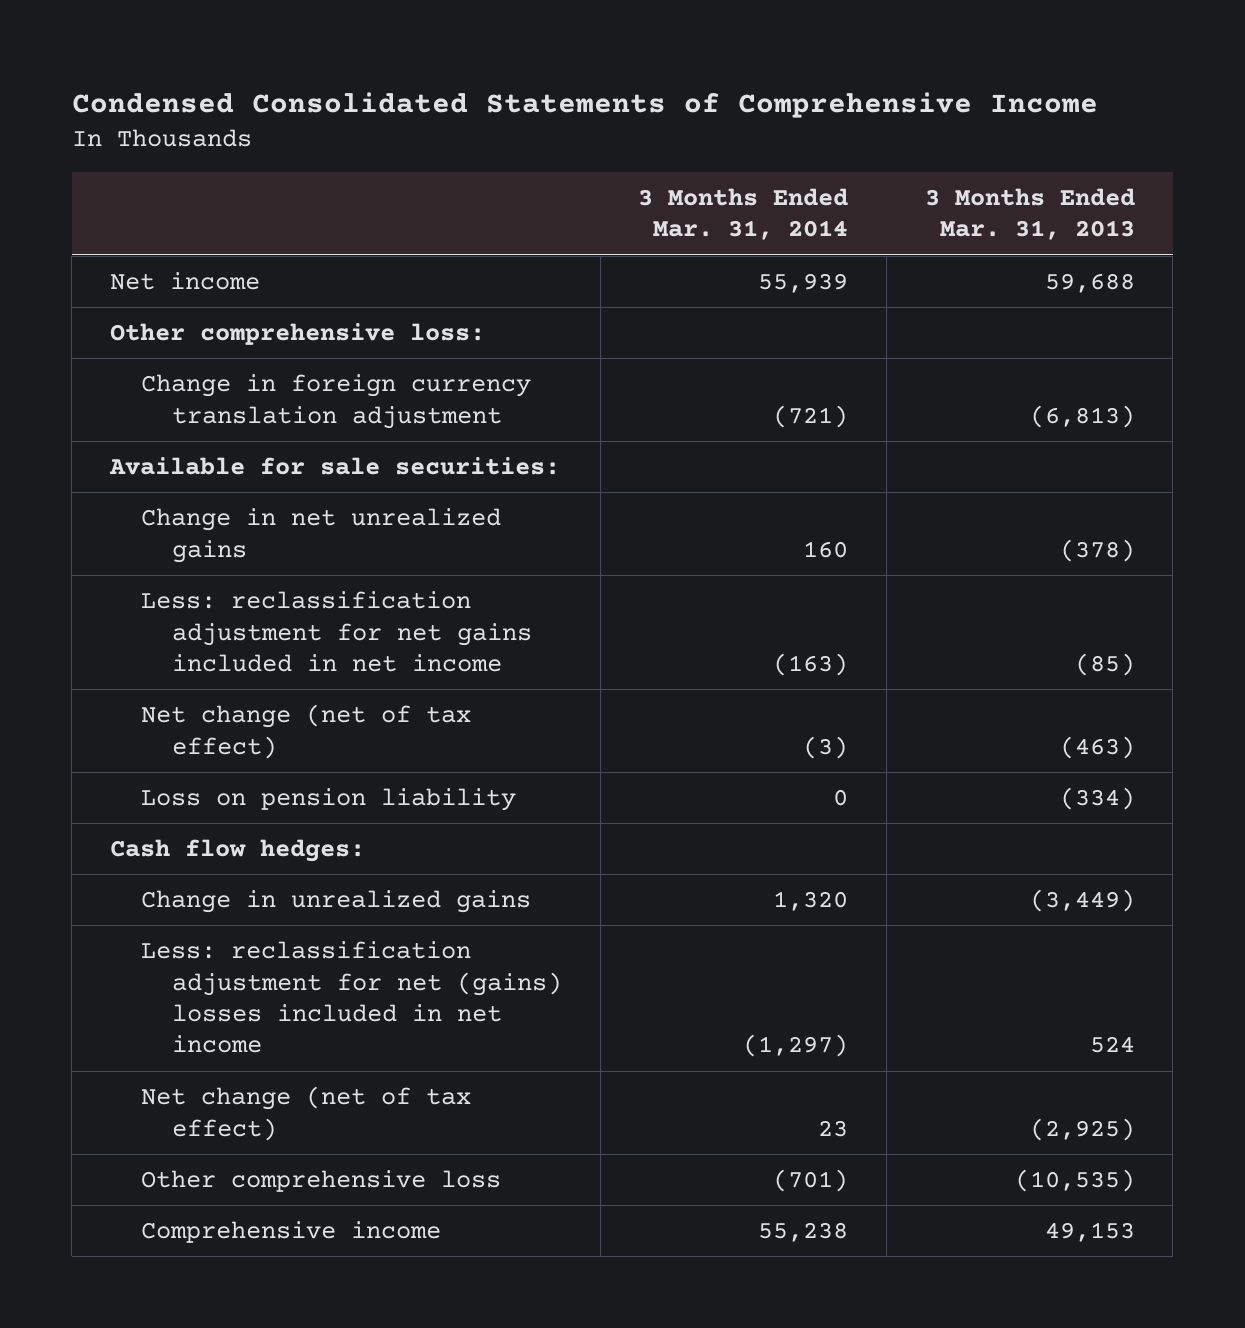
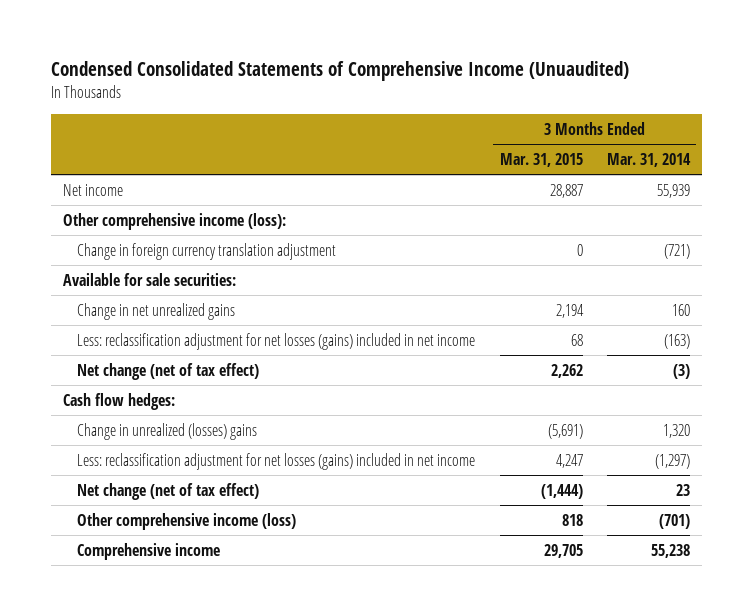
- Condensed Consolidated Statements of Comprehensive Income
+ Condensed Consolidated Statements of Comprehensive Income (Unuaudited)
- | 3 Months Ended Mar. 31, 2014 | 3 Months Ended Mar. 31, 2013
+ | 3 Months Ended Mar. 31, 2015 | 3 Months Ended Mar. 31, 2014
- Other comprehensive loss:
+ Other comprehensive income (loss):
- Less: reclassification adjustment for net gains included in net income | (163) | (85)
+ Less: reclassification adjustment for net losses (gains) included in net income | 68 | (163)
- Loss on pension liability | 0 | (334)
- Change in unrealized gains | 1,320 | (3,449)
- Less: reclassification adjustment for net (gains) losses included in net income | (1,297) | 524
+ Change in unrealized (losses) gains | (5,691) | 1,320
+ Less: reclassification adjustment for net losses (gains) included in net income | 4,247 | (1,297)
- Other comprehensive loss | (701) | (10,535)
+ Other comprehensive income (loss) | 818 | (701)

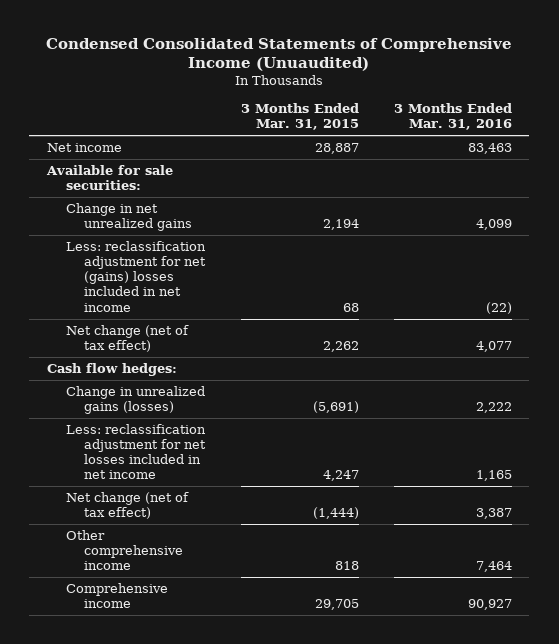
- | 3 Months Ended Mar. 31, 2015 | 3 Months Ended Mar. 31, 2014
+ | 3 Months Ended Mar. 31, 2015 | 3 Months Ended Mar. 31, 2016
- Other comprehensive income (loss):
- Change in foreign currency translation adjustment | 0 | (721)
- Less: reclassification adjustment for net losses (gains) included in net income | 68 | (163)
+ Less: reclassification adjustment for net (gains) losses included in net income | 68 | (22)
- Change in unrealized (losses) gains | (5,691) | 1,320
- Less: reclassification adjustment for net losses (gains) included in net income | 4,247 | (1,297)
+ Change in unrealized gains (losses) | (5,691) | 2,222
+ Less: reclassification adjustment for net losses included in net income | 4,247 | 1,165
- Other comprehensive income (loss) | 818 | (701)
+ Other comprehensive income | 818 | 7,464

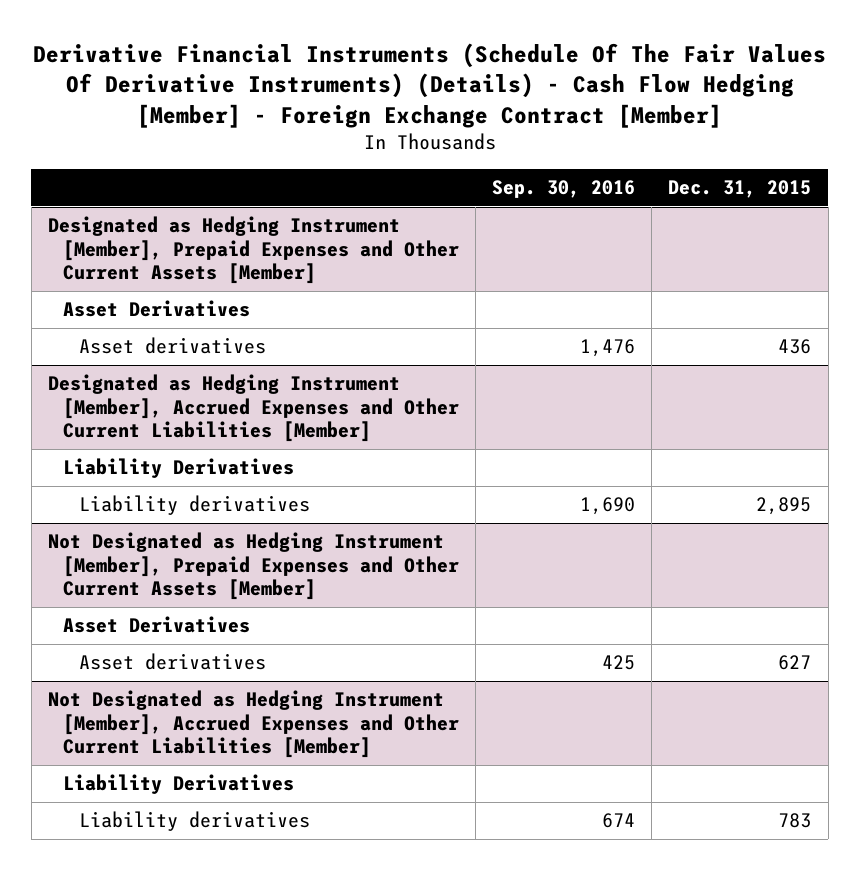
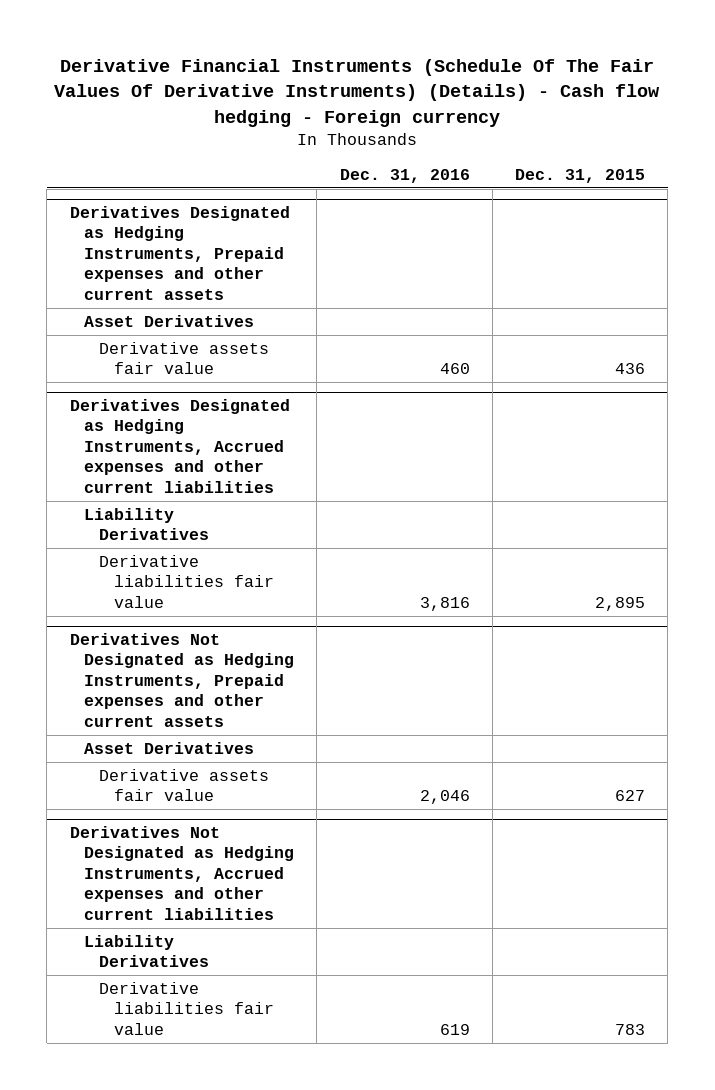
- Derivative Financial Instruments (Schedule Of The Fair Values Of Derivative Instruments) (Details) - Cash Flow Hedging [Member] - Foreign Exchange Contract [Member]
+ Derivative Financial Instruments (Schedule Of The Fair Values Of Derivative Instruments) (Details) - Cash flow hedging - Foreign currency
- | Sep. 30, 2016 | Dec. 31, 2015
+ | Dec. 31, 2016 | Dec. 31, 2015
- Designated as Hedging Instrument [Member], Prepaid Expenses and Other Current Assets [Member]
+ Derivatives Designated as Hedging Instruments, Prepaid expenses and other current assets
- Asset derivatives | 1,476 | 436
- Designated as Hedging Instrument [Member], Accrued Expenses and Other Current Liabilities [Member]
+ Derivative assets fair value | 460 | 436
+ Derivatives Designated as Hedging Instruments, Accrued expenses and other current liabilities
- Liability derivatives | 1,690 | 2,895
- Not Designated as Hedging Instrument [Member], Prepaid Expenses and Other Current Assets [Member]
+ Derivative liabilities fair value | 3,816 | 2,895
+ Derivatives Not Designated as Hedging Instruments, Prepaid expenses and other current assets
- Asset derivatives | 425 | 627
- Not Designated as Hedging Instrument [Member], Accrued Expenses and Other Current Liabilities [Member]
+ Derivative assets fair value | 2,046 | 627
+ Derivatives Not Designated as Hedging Instruments, Accrued expenses and other current liabilities
- Liability derivatives | 674 | 783
+ Derivative liabilities fair value | 619 | 783

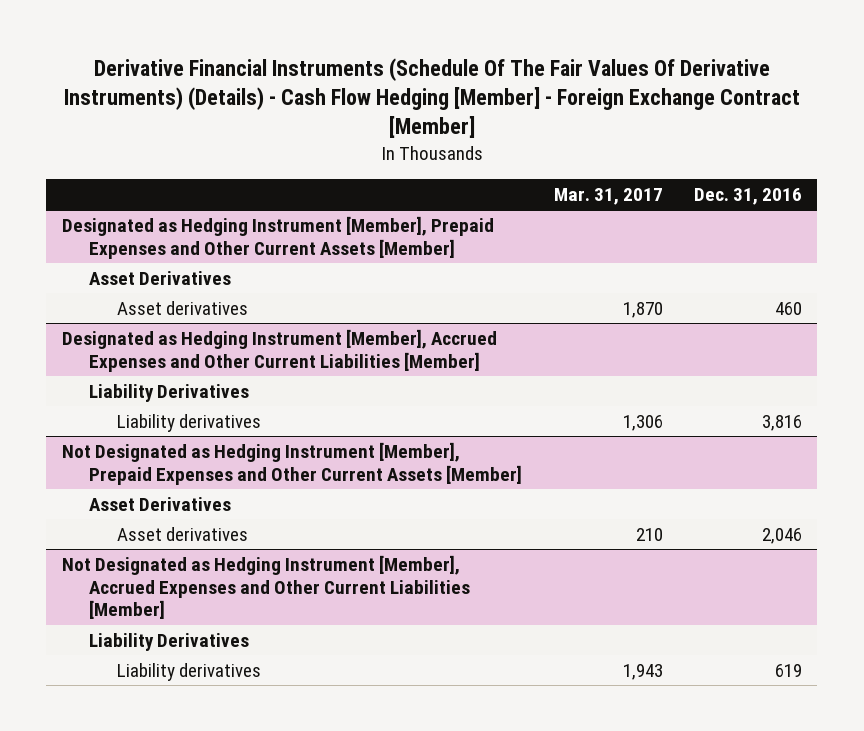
- Derivative Financial Instruments (Schedule Of The Fair Values Of Derivative Instruments) (Details) - Cash flow hedging - Foreign currency
+ Derivative Financial Instruments (Schedule Of The Fair Values Of Derivative Instruments) (Details) - Cash Flow Hedging [Member] - Foreign Exchange Contract [Member]
- | Dec. 31, 2016 | Dec. 31, 2015
+ | Mar. 31, 2017 | Dec. 31, 2016
- Derivatives Designated as Hedging Instruments, Prepaid expenses and other current assets
+ Designated as Hedging Instrument [Member], Prepaid Expenses and Other Current Assets [Member]
- Derivative assets fair value | 460 | 436
- Derivatives Designated as Hedging Instruments, Accrued expenses and other current liabilities
+ Asset derivatives | 1,870 | 460
+ Designated as Hedging Instrument [Member], Accrued Expenses and Other Current Liabilities [Member]
- Derivative liabilities fair value | 3,816 | 2,895
- Derivatives Not Designated as Hedging Instruments, Prepaid expenses and other current assets
+ Liability derivatives | 1,306 | 3,816
+ Not Designated as Hedging Instrument [Member], Prepaid Expenses and Other Current Assets [Member]
- Derivative assets fair value | 2,046 | 627
- Derivatives Not Designated as Hedging Instruments, Accrued expenses and other current liabilities
+ Asset derivatives | 210 | 2,046
+ Not Designated as Hedging Instrument [Member], Accrued Expenses and Other Current Liabilities [Member]
- Derivative liabilities fair value | 619 | 783
+ Liability derivatives | 1,943 | 619

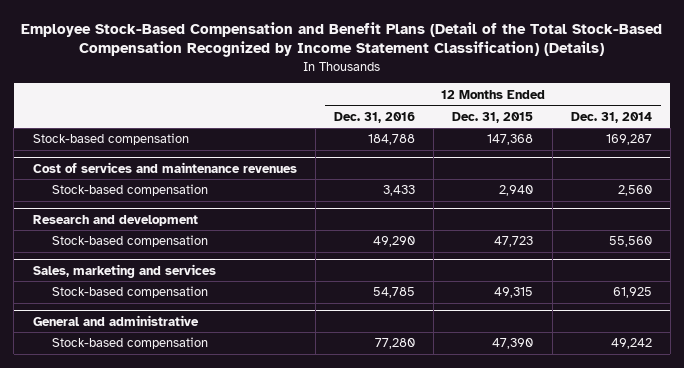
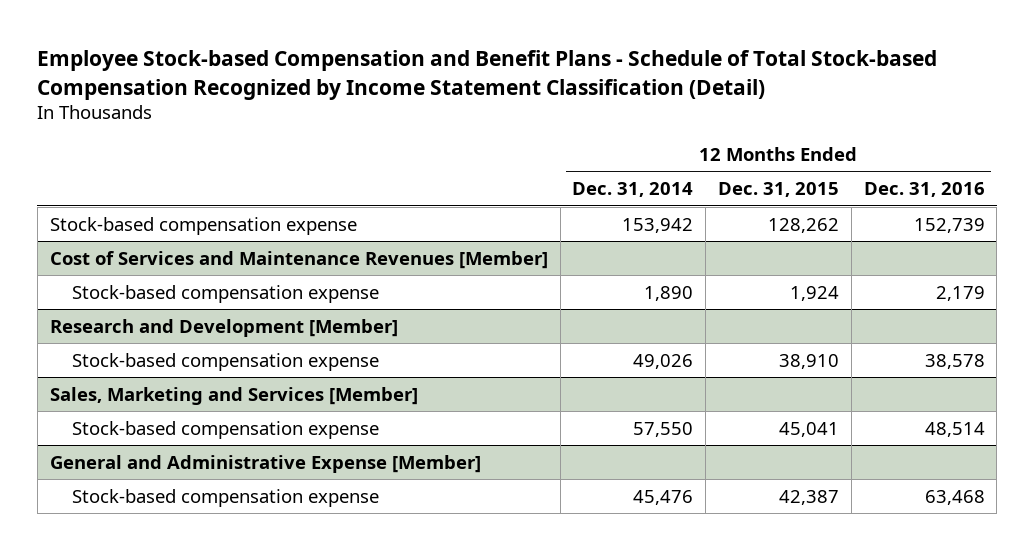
- Employee Stock-Based Compensation and Benefit Plans (Detail of the Total Stock-Based Compensation Recognized by Income Statement Classification) (Details)
+ Employee Stock-based Compensation and Benefit Plans - Schedule of Total Stock-based Compensation Recognized by Income Statement Classification (Detail)
- | 12 Months Ended Dec. 31, 2016 | 12 Months Ended Dec. 31, 2015 | 12 Months Ended Dec. 31, 2014
+ | 12 Months Ended Dec. 31, 2014 | 12 Months Ended Dec. 31, 2015 | 12 Months Ended Dec. 31, 2016
- Stock-based compensation | 184,788 | 147,368 | 169,287
- Cost of services and maintenance revenues
- Stock-based compensation | 3,433 | 2,940 | 2,560
- Research and development
- Stock-based compensation | 49,290 | 47,723 | 55,560
- Sales, marketing and services
- Stock-based compensation | 54,785 | 49,315 | 61,925
- General and administrative
- Stock-based compensation | 77,280 | 47,390 | 49,242
+ Stock-based compensation expense | 153,942 | 128,262 | 152,739
+ Cost of Services and Maintenance Revenues [Member]
+ Stock-based compensation expense | 1,890 | 1,924 | 2,179
+ Research and Development [Member]
+ Stock-based compensation expense | 49,026 | 38,910 | 38,578
+ Sales, Marketing and Services [Member]
+ Stock-based compensation expense | 57,550 | 45,041 | 48,514
+ General and Administrative Expense [Member]
+ Stock-based compensation expense | 45,476 | 42,387 | 63,468

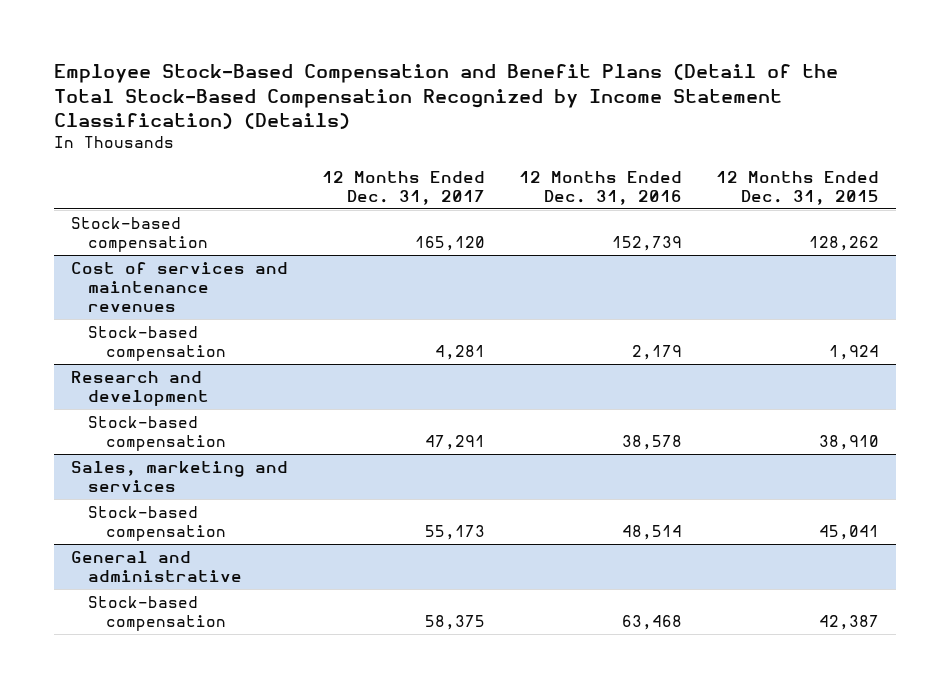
- Employee Stock-based Compensation and Benefit Plans - Schedule of Total Stock-based Compensation Recognized by Income Statement Classification (Detail)
+ Employee Stock-Based Compensation and Benefit Plans (Detail of the Total Stock-Based Compensation Recognized by Income Statement Classification) (Details)
- | 12 Months Ended Dec. 31, 2014 | 12 Months Ended Dec. 31, 2015 | 12 Months Ended Dec. 31, 2016
+ | 12 Months Ended Dec. 31, 2017 | 12 Months Ended Dec. 31, 2016 | 12 Months Ended Dec. 31, 2015
- Stock-based compensation expense | 153,942 | 128,262 | 152,739
- Cost of Services and Maintenance Revenues [Member]
- Stock-based compensation expense | 1,890 | 1,924 | 2,179
- Research and Development [Member]
- Stock-based compensation expense | 49,026 | 38,910 | 38,578
- Sales, Marketing and Services [Member]
- Stock-based compensation expense | 57,550 | 45,041 | 48,514
- General and Administrative Expense [Member]
- Stock-based compensation expense | 45,476 | 42,387 | 63,468
+ Stock-based compensation | 165,120 | 152,739 | 128,262
+ Cost of services and maintenance revenues
+ Stock-based compensation | 4,281 | 2,179 | 1,924
+ Research and development
+ Stock-based compensation | 47,291 | 38,578 | 38,910
+ Sales, marketing and services
+ Stock-based compensation | 55,173 | 48,514 | 45,041
+ General and administrative
+ Stock-based compensation | 58,375 | 63,468 | 42,387

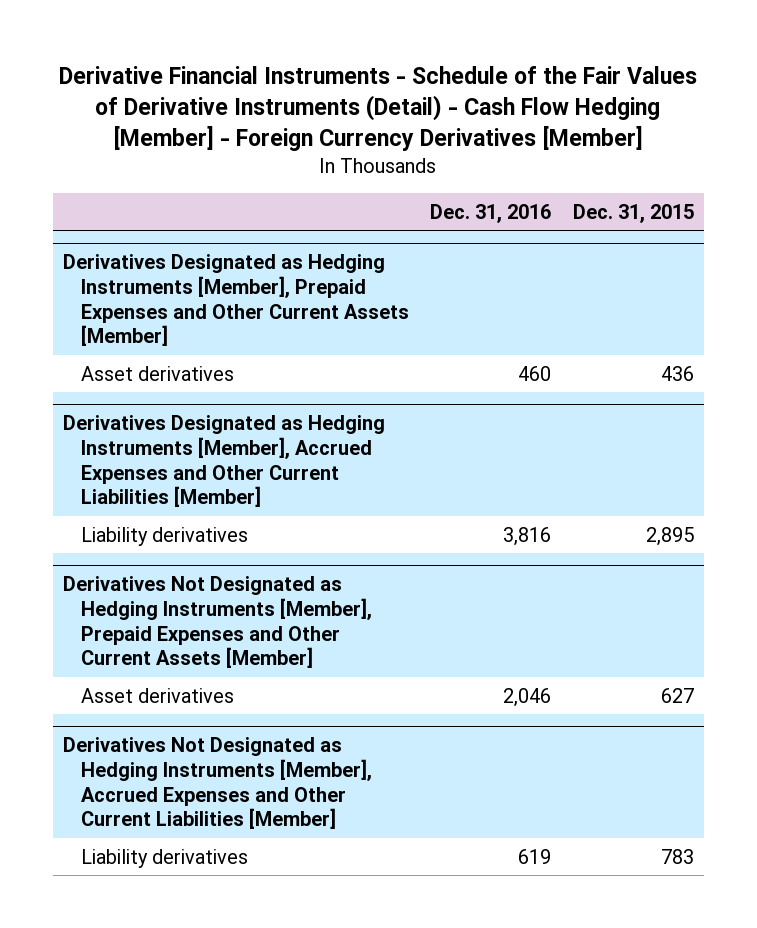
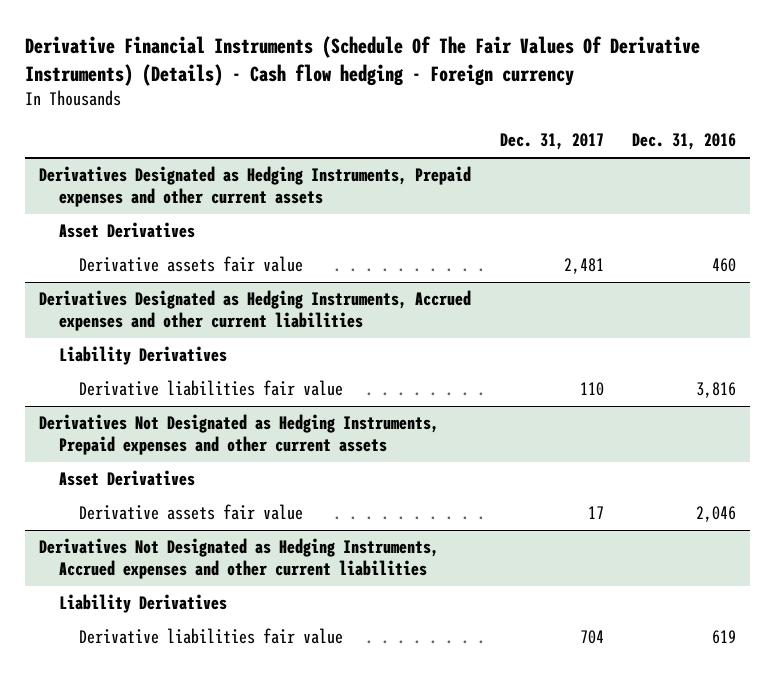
- Derivative Financial Instruments - Schedule of the Fair Values of Derivative Instruments (Detail) - Cash Flow Hedging [Member] - Foreign Currency Derivatives [Member]
+ Derivative Financial Instruments (Schedule Of The Fair Values Of Derivative Instruments) (Details) - Cash flow hedging - Foreign currency
- | Dec. 31, 2016 | Dec. 31, 2015
+ | Dec. 31, 2017 | Dec. 31, 2016
- Derivatives Designated as Hedging Instruments [Member], Prepaid Expenses and Other Current Assets [Member]
- Asset derivatives | 460 | 436
- Derivatives Designated as Hedging Instruments [Member], Accrued Expenses and Other Current Liabilities [Member]
- Liability derivatives | 3,816 | 2,895
- Derivatives Not Designated as Hedging Instruments [Member], Prepaid Expenses and Other Current Assets [Member]
- Asset derivatives | 2,046 | 627
- Derivatives Not Designated as Hedging Instruments [Member], Accrued Expenses and Other Current Liabilities [Member]
- Liability derivatives | 619 | 783
+ Derivatives Designated as Hedging Instruments, Prepaid expenses and other current assets
+ Asset Derivatives
+ Derivative assets fair value | 2,481 | 460
+ Derivatives Designated as Hedging Instruments, Accrued expenses and other current liabilities
+ Liability Derivatives
+ Derivative liabilities fair value | 110 | 3,816
+ Derivatives Not Designated as Hedging Instruments, Prepaid expenses and other current assets
+ Asset Derivatives
+ Derivative assets fair value | 17 | 2,046
+ Derivatives Not Designated as Hedging Instruments, Accrued expenses and other current liabilities
+ Liability Derivatives
+ Derivative liabilities fair value | 704 | 619

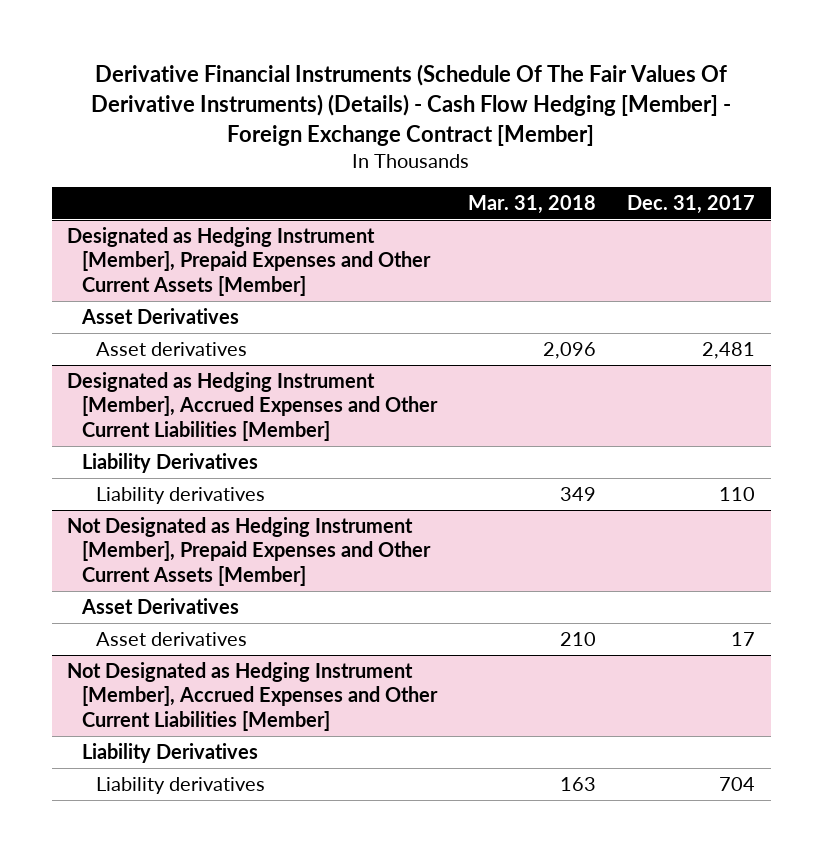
- Derivative Financial Instruments (Schedule Of The Fair Values Of Derivative Instruments) (Details) - Cash flow hedging - Foreign currency
+ Derivative Financial Instruments (Schedule Of The Fair Values Of Derivative Instruments) (Details) - Cash Flow Hedging [Member] - Foreign Exchange Contract [Member]
- | Dec. 31, 2017 | Dec. 31, 2016
+ | Mar. 31, 2018 | Dec. 31, 2017
- Derivatives Designated as Hedging Instruments, Prepaid expenses and other current assets
+ Designated as Hedging Instrument [Member], Prepaid Expenses and Other Current Assets [Member]
- Derivative assets fair value | 2,481 | 460
- Derivatives Designated as Hedging Instruments, Accrued expenses and other current liabilities
+ Asset derivatives | 2,096 | 2,481
+ Designated as Hedging Instrument [Member], Accrued Expenses and Other Current Liabilities [Member]
- Derivative liabilities fair value | 110 | 3,816
- Derivatives Not Designated as Hedging Instruments, Prepaid expenses and other current assets
+ Liability derivatives | 349 | 110
+ Not Designated as Hedging Instrument [Member], Prepaid Expenses and Other Current Assets [Member]
- Derivative assets fair value | 17 | 2,046
- Derivatives Not Designated as Hedging Instruments, Accrued expenses and other current liabilities
+ Asset derivatives | 210 | 17
+ Not Designated as Hedging Instrument [Member], Accrued Expenses and Other Current Liabilities [Member]
- Derivative liabilities fair value | 704 | 619
+ Liability derivatives | 163 | 704

